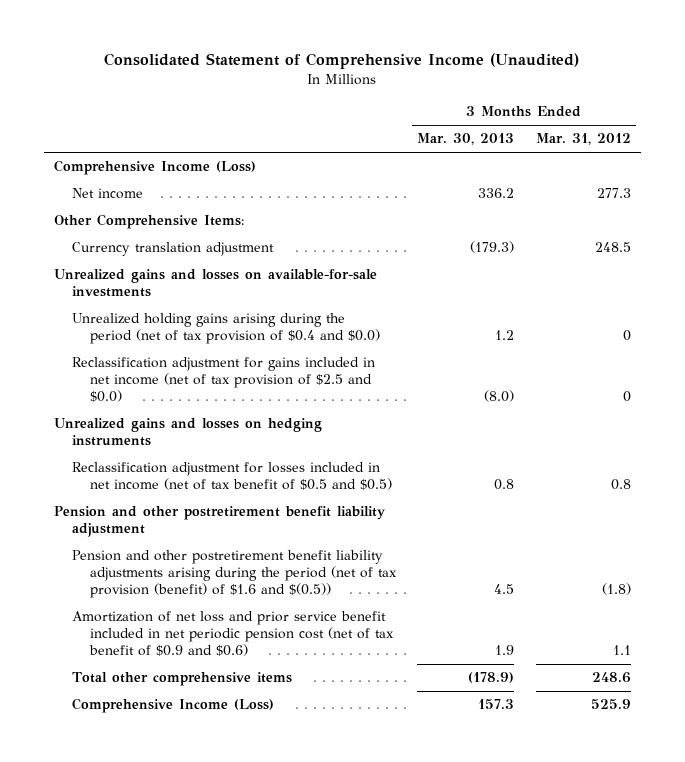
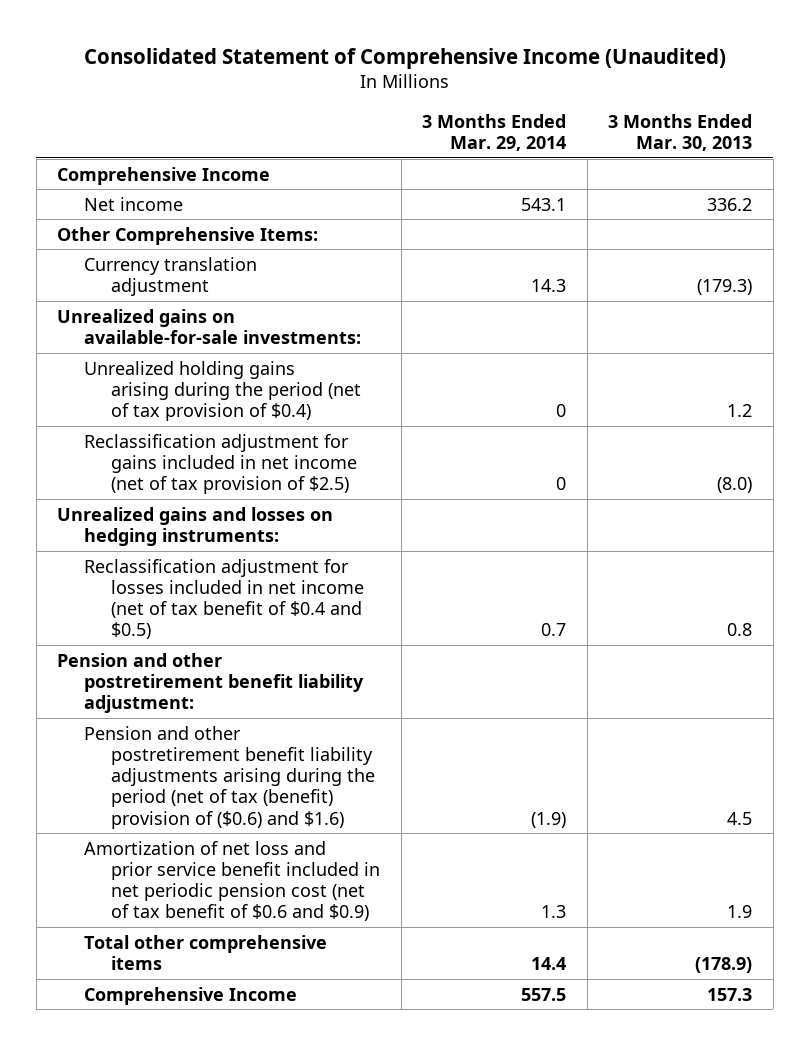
- | 3 Months Ended Mar. 30, 2013 | 3 Months Ended Mar. 31, 2012
+ | 3 Months Ended Mar. 29, 2014 | 3 Months Ended Mar. 30, 2013
- Comprehensive Income (Loss)
+ Comprehensive Income
- Unrealized gains and losses on available-for-sale investments
- Unrealized holding gains arising during the period (net of tax provision of $0.4 and $0.0) | 1.2 | 0
- Reclassification adjustment for gains included in net income (net of tax provision of $2.5 and $0.0) | (8.0) | 0
- Unrealized gains and losses on hedging instruments
- Reclassification adjustment for losses included in net income (net of tax benefit of $0.5 and $0.5) | 0.8 | 0.8
- Pension and other postretirement benefit liability adjustment
- Pension and other postretirement benefit liability adjustments arising during the period (net of tax provision (benefit) of $1.6 and $(0.5)) | 4.5 | (1.8)
- Amortization of net loss and prior service benefit included in net periodic pension cost (net of tax benefit of $0.9 and $0.6) | 1.9 | 1.1
+ Unrealized gains on available-for-sale investments:
+ Unrealized holding gains arising during the period (net of tax provision of $0.4) | 0 | 1.2
+ Reclassification adjustment for gains included in net income (net of tax provision of $2.5) | 0 | (8.0)
+ Unrealized gains and losses on hedging instruments:
+ Reclassification adjustment for losses included in net income (net of tax benefit of $0.4 and $0.5) | 0.7 | 0.8
+ Pension and other postretirement benefit liability adjustment:
+ Pension and other postretirement benefit liability adjustments arising during the period (net of tax (benefit) provision of ($0.6) and $1.6) | (1.9) | 4.5
+ Amortization of net loss and prior service benefit included in net periodic pension cost (net of tax benefit of $0.6 and $0.9) | 1.3 | 1.9
- Comprehensive Income (Loss) | 157.3 | 525.9
+ Comprehensive Income | 557.5 | 157.3

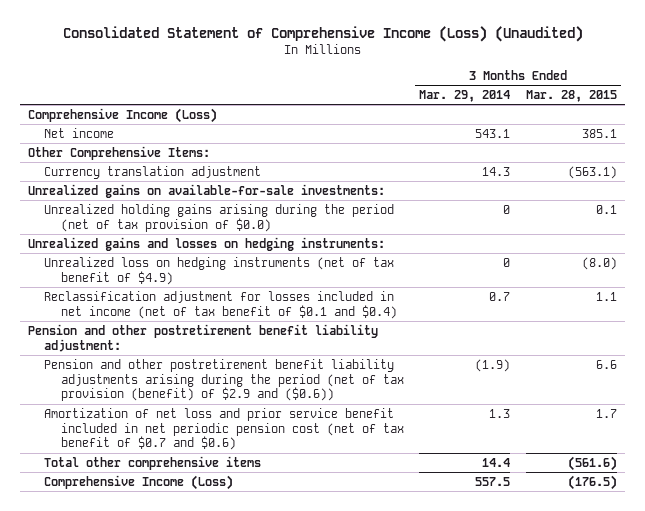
- Consolidated Statement of Comprehensive Income (Unaudited)
+ Consolidated Statement of Comprehensive Income (Loss) (Unaudited)
- | 3 Months Ended Mar. 29, 2014 | 3 Months Ended Mar. 30, 2013
+ | 3 Months Ended Mar. 29, 2014 | 3 Months Ended Mar. 28, 2015
- Comprehensive Income
+ Comprehensive Income (Loss)
- Unrealized holding gains arising during the period (net of tax provision of $0.4) | 0 | 1.2
- Reclassification adjustment for gains included in net income (net of tax provision of $2.5) | 0 | (8.0)
+ Unrealized holding gains arising during the period (net of tax provision of $0.0) | 0 | 0.1
- Reclassification adjustment for losses included in net income (net of tax benefit of $0.4 and $0.5) | 0.7 | 0.8
+ Unrealized loss on hedging instruments (net of tax benefit of $4.9) | 0 | (8.0)
+ Reclassification adjustment for losses included in net income (net of tax benefit of $0.1 and $0.4) | 0.7 | 1.1
- Pension and other postretirement benefit liability adjustments arising during the period (net of tax (benefit) provision of ($0.6) and $1.6) | (1.9) | 4.5
- Amortization of net loss and prior service benefit included in net periodic pension cost (net of tax benefit of $0.6 and $0.9) | 1.3 | 1.9
+ Pension and other postretirement benefit liability adjustments arising during the period (net of tax provision (benefit) of $2.9 and ($0.6)) | (1.9) | 6.6
+ Amortization of net loss and prior service benefit included in net periodic pension cost (net of tax benefit of $0.7 and $0.6) | 1.3 | 1.7
- Comprehensive Income | 557.5 | 157.3
+ Comprehensive Income (Loss) | 557.5 | (176.5)

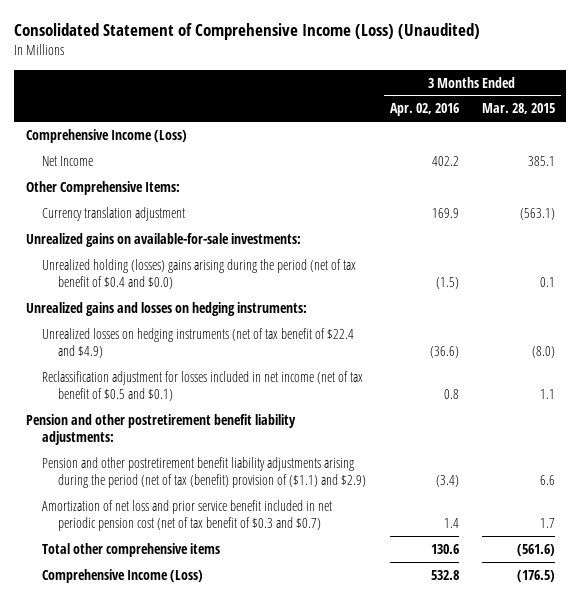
- | 3 Months Ended Mar. 29, 2014 | 3 Months Ended Mar. 28, 2015
+ | 3 Months Ended Apr. 02, 2016 | 3 Months Ended Mar. 28, 2015
- Net income | 543.1 | 385.1
+ Net Income | 402.2 | 385.1
- Unrealized holding gains arising during the period (net of tax provision of $0.0) | 0 | 0.1
+ Unrealized holding (losses) gains arising during the period (net of tax benefit of $0.4 and $0.0) | (1.5) | 0.1
- Unrealized loss on hedging instruments (net of tax benefit of $4.9) | 0 | (8.0)
- Reclassification adjustment for losses included in net income (net of tax benefit of $0.1 and $0.4) | 0.7 | 1.1
- Pension and other postretirement benefit liability adjustment:
- Pension and other postretirement benefit liability adjustments arising during the period (net of tax provision (benefit) of $2.9 and ($0.6)) | (1.9) | 6.6
- Amortization of net loss and prior service benefit included in net periodic pension cost (net of tax benefit of $0.7 and $0.6) | 1.3 | 1.7
+ Unrealized losses on hedging instruments (net of tax benefit of $22.4 and $4.9) | (36.6) | (8.0)
+ Reclassification adjustment for losses included in net income (net of tax benefit of $0.5 and $0.1) | 0.8 | 1.1
+ Pension and other postretirement benefit liability adjustments:
+ Pension and other postretirement benefit liability adjustments arising during the period (net of tax (benefit) provision of ($1.1) and $2.9) | (3.4) | 6.6
+ Amortization of net loss and prior service benefit included in net periodic pension cost (net of tax benefit of $0.3 and $0.7) | 1.4 | 1.7

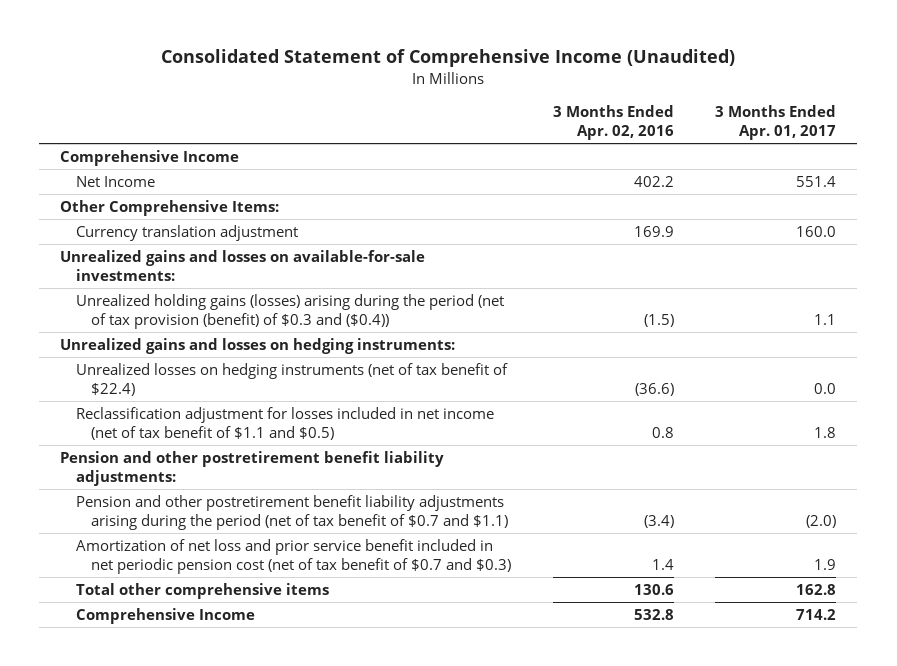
- Consolidated Statement of Comprehensive Income (Loss) (Unaudited)
+ Consolidated Statement of Comprehensive Income (Unaudited)
- | 3 Months Ended Apr. 02, 2016 | 3 Months Ended Mar. 28, 2015
+ | 3 Months Ended Apr. 02, 2016 | 3 Months Ended Apr. 01, 2017
- Comprehensive Income (Loss)
+ Comprehensive Income
- Unrealized gains on available-for-sale investments:
- Unrealized holding (losses) gains arising during the period (net of tax benefit of $0.4 and $0.0) | (1.5) | 0.1
+ Unrealized gains and losses on available-for-sale investments:
+ Unrealized holding gains (losses) arising during the period (net of tax provision (benefit) of $0.3 and ($0.4)) | (1.5) | 1.1
- Unrealized losses on hedging instruments (net of tax benefit of $22.4 and $4.9) | (36.6) | (8.0)
- Reclassification adjustment for losses included in net income (net of tax benefit of $0.5 and $0.1) | 0.8 | 1.1
+ Unrealized losses on hedging instruments (net of tax benefit of $22.4) | (36.6) | 0.0
+ Reclassification adjustment for losses included in net income (net of tax benefit of $1.1 and $0.5) | 0.8 | 1.8
- Pension and other postretirement benefit liability adjustments arising during the period (net of tax (benefit) provision of ($1.1) and $2.9) | (3.4) | 6.6
- Amortization of net loss and prior service benefit included in net periodic pension cost (net of tax benefit of $0.3 and $0.7) | 1.4 | 1.7
+ Pension and other postretirement benefit liability adjustments arising during the period (net of tax benefit of $0.7 and $1.1) | (3.4) | (2.0)
+ Amortization of net loss and prior service benefit included in net periodic pension cost (net of tax benefit of $0.7 and $0.3) | 1.4 | 1.9
- Comprehensive Income (Loss) | 532.8 | (176.5)
+ Comprehensive Income | 532.8 | 714.2

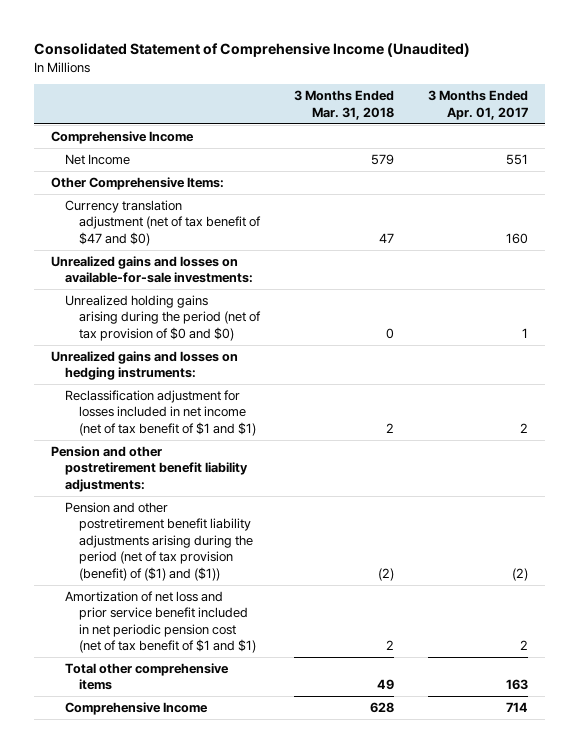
- | 3 Months Ended Apr. 02, 2016 | 3 Months Ended Apr. 01, 2017
+ | 3 Months Ended Mar. 31, 2018 | 3 Months Ended Apr. 01, 2017
- Net Income | 402.2 | 551.4
+ Net Income | 579 | 551
- Currency translation adjustment | 169.9 | 160.0
+ Currency translation adjustment (net of tax benefit of $47 and $0) | 47 | 160
- Unrealized holding gains (losses) arising during the period (net of tax provision (benefit) of $0.3 and ($0.4)) | (1.5) | 1.1
+ Unrealized holding gains arising during the period (net of tax provision of $0 and $0) | 0 | 1
- Unrealized losses on hedging instruments (net of tax benefit of $22.4) | (36.6) | 0.0
- Reclassification adjustment for losses included in net income (net of tax benefit of $1.1 and $0.5) | 0.8 | 1.8
+ Reclassification adjustment for losses included in net income (net of tax benefit of $1 and $1) | 2 | 2
- Pension and other postretirement benefit liability adjustments arising during the period (net of tax benefit of $0.7 and $1.1) | (3.4) | (2.0)
- Amortization of net loss and prior service benefit included in net periodic pension cost (net of tax benefit of $0.7 and $0.3) | 1.4 | 1.9
- Total other comprehensive items | 130.6 | 162.8
- Comprehensive Income | 532.8 | 714.2
+ Pension and other postretirement benefit liability adjustments arising during the period (net of tax provision (benefit) of ($1) and ($1)) | (2) | (2)
+ Amortization of net loss and prior service benefit included in net periodic pension cost (net of tax benefit of $1 and $1) | 2 | 2
+ Total other comprehensive items | 49 | 163
+ Comprehensive Income | 628 | 714

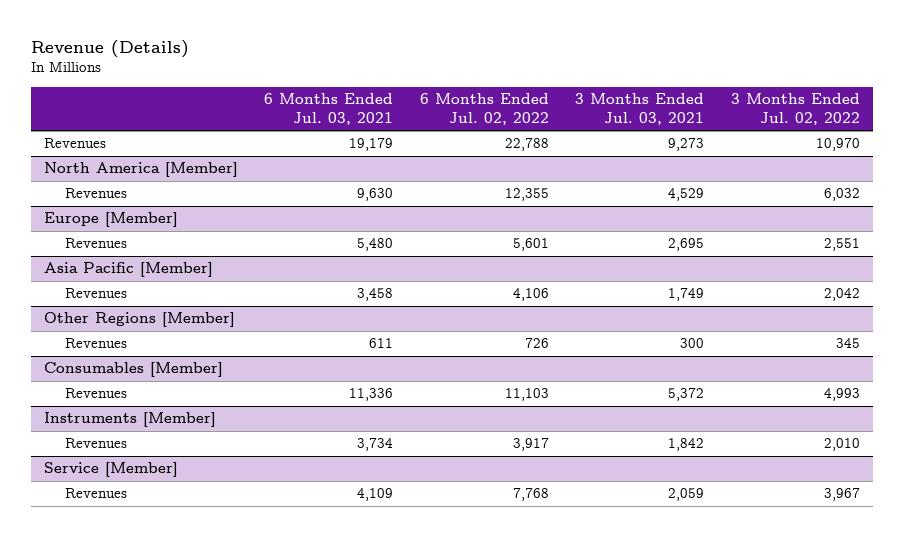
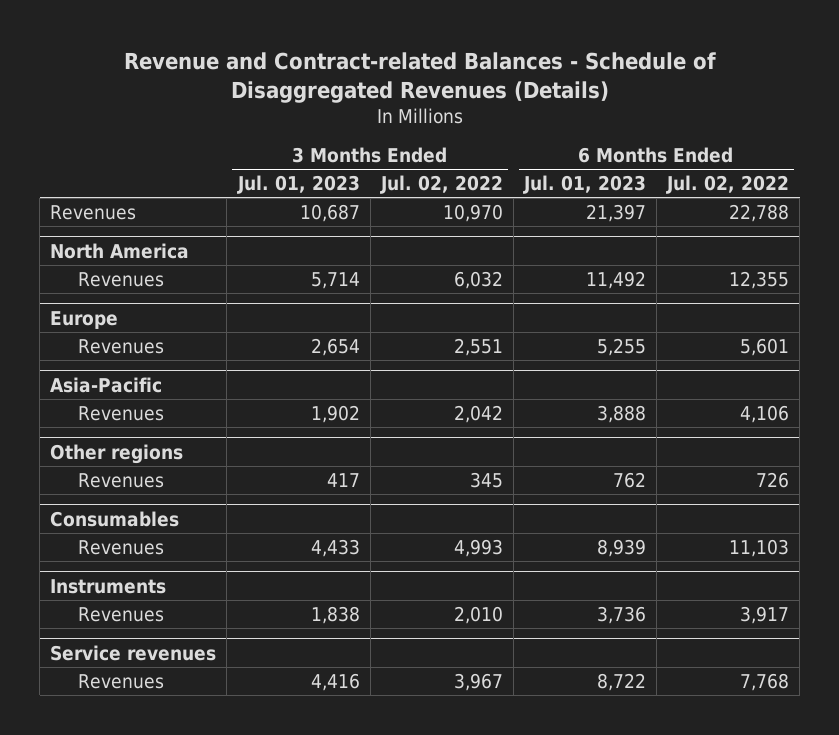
- Revenue (Details)
+ Revenue and Contract-related Balances - Schedule of Disaggregated Revenues (Details)
- | 6 Months Ended Jul. 03, 2021 | 6 Months Ended Jul. 02, 2022 | 3 Months Ended Jul. 03, 2021 | 3 Months Ended Jul. 02, 2022
+ | 3 Months Ended Jul. 01, 2023 | 3 Months Ended Jul. 02, 2022 | 6 Months Ended Jul. 01, 2023 | 6 Months Ended Jul. 02, 2022
- North America [Member]
+ North America
- Europe [Member]
+ Europe
- Asia Pacific [Member]
+ Asia-Pacific
- Other Regions [Member]
+ Other regions
- Consumables [Member]
+ Consumables
- Instruments [Member]
+ Instruments
- Service [Member]
+ Service revenues

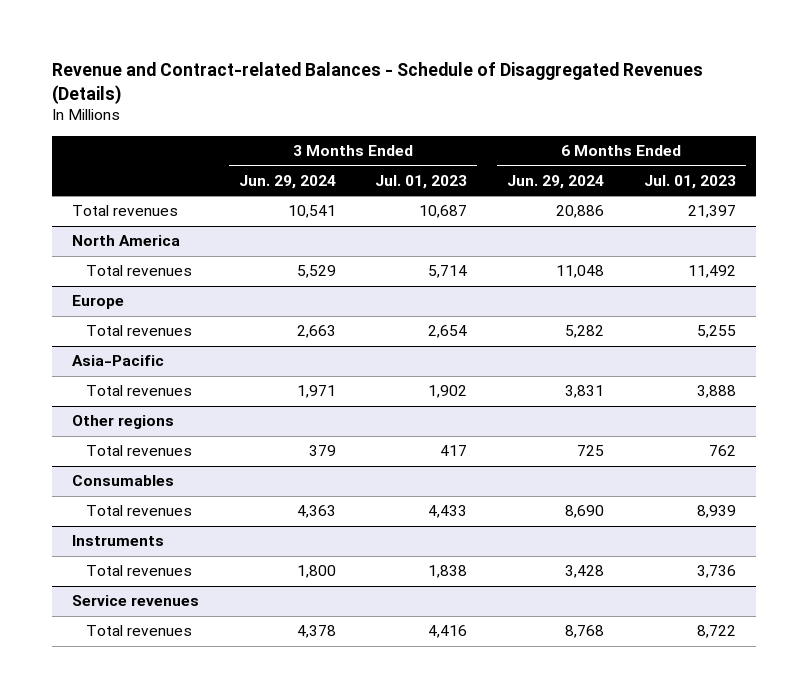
- | 3 Months Ended Jul. 01, 2023 | 3 Months Ended Jul. 02, 2022 | 6 Months Ended Jul. 01, 2023 | 6 Months Ended Jul. 02, 2022
+ | 3 Months Ended Jun. 29, 2024 | 3 Months Ended Jul. 01, 2023 | 6 Months Ended Jun. 29, 2024 | 6 Months Ended Jul. 01, 2023
- Revenues | 10,687 | 10,970 | 21,397 | 22,788
+ Total revenues | 10,541 | 10,687 | 20,886 | 21,397
@ North America
- Revenues | 5,714 | 6,032 | 11,492 | 12,355
+ Total revenues | 5,529 | 5,714 | 11,048 | 11,492
@ Europe
- Revenues | 2,654 | 2,551 | 5,255 | 5,601
+ Total revenues | 2,663 | 2,654 | 5,282 | 5,255
@ Asia-Pacific
- Revenues | 1,902 | 2,042 | 3,888 | 4,106
+ Total revenues | 1,971 | 1,902 | 3,831 | 3,888
@ Other regions
- Revenues | 417 | 345 | 762 | 726
+ Total revenues | 379 | 417 | 725 | 762
@ Consumables
- Revenues | 4,433 | 4,993 | 8,939 | 11,103
+ Total revenues | 4,363 | 4,433 | 8,690 | 8,939
@ Instruments
- Revenues | 1,838 | 2,010 | 3,736 | 3,917
+ Total revenues | 1,800 | 1,838 | 3,428 | 3,736
@ Service revenues
- Revenues | 4,416 | 3,967 | 8,722 | 7,768
+ Total revenues | 4,378 | 4,416 | 8,768 | 8,722

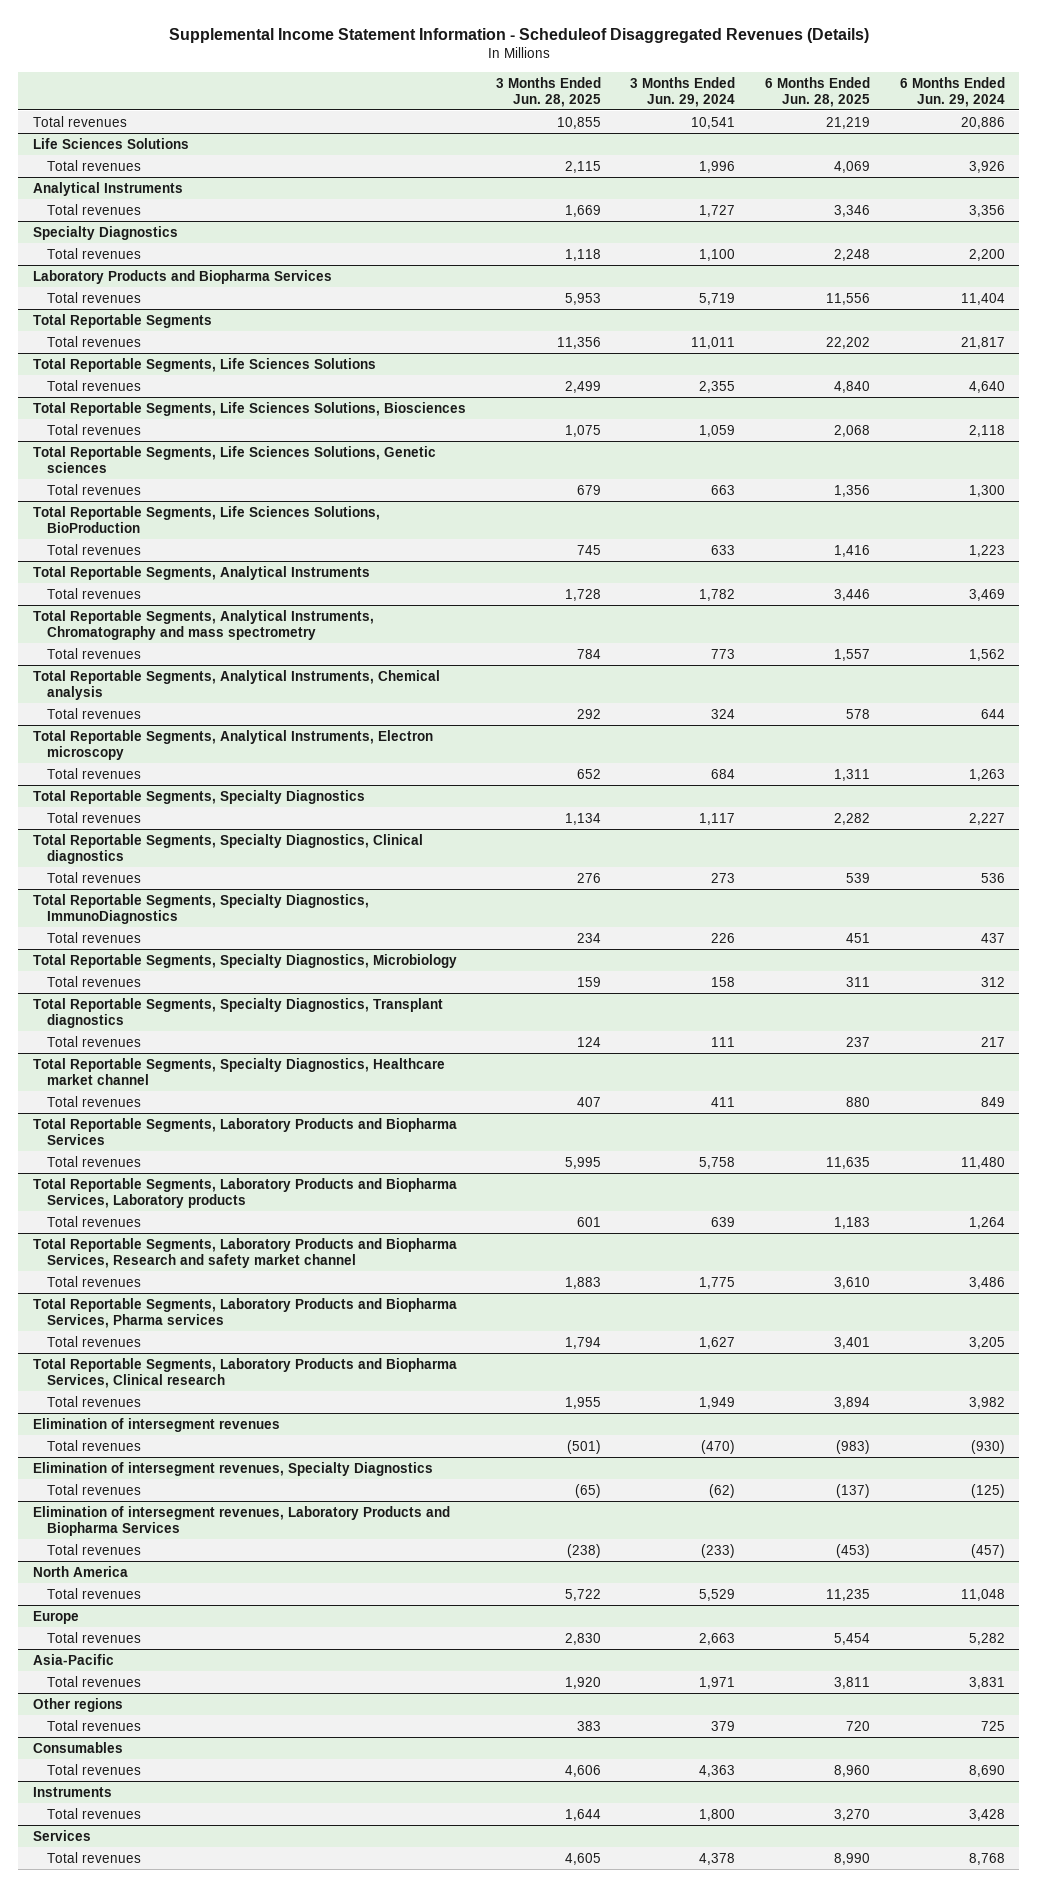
- Revenue and Contract-related Balances - Schedule of Disaggregated Revenues (Details)
+ Supplemental Income Statement Information - Scheduleof Disaggregated Revenues (Details)
- | 3 Months Ended Jun. 29, 2024 | 3 Months Ended Jul. 01, 2023 | 6 Months Ended Jun. 29, 2024 | 6 Months Ended Jul. 01, 2023
+ | 3 Months Ended Jun. 28, 2025 | 3 Months Ended Jun. 29, 2024 | 6 Months Ended Jun. 28, 2025 | 6 Months Ended Jun. 29, 2024
+ Life Sciences Solutions
+ Total revenues | 2,115 | 1,996 | 4,069 | 3,926
+ Analytical Instruments
+ Total revenues | 1,669 | 1,727 | 3,346 | 3,356
+ Specialty Diagnostics
+ Total revenues | 1,118 | 1,100 | 2,248 | 2,200
+ Laboratory Products and Biopharma Services
+ Total revenues | 5,953 | 5,719 | 11,556 | 11,404
+ Total Reportable Segments
+ Total revenues | 11,356 | 11,011 | 22,202 | 21,817
+ Total Reportable Segments, Life Sciences Solutions
+ Total revenues | 2,499 | 2,355 | 4,840 | 4,640
+ Total Reportable Segments, Life Sciences Solutions, Biosciences
+ Total revenues | 1,075 | 1,059 | 2,068 | 2,118
+ Total Reportable Segments, Life Sciences Solutions, Genetic sciences
+ Total revenues | 679 | 663 | 1,356 | 1,300
+ Total Reportable Segments, Life Sciences Solutions, BioProduction
+ Total revenues | 745 | 633 | 1,416 | 1,223
+ Total Reportable Segments, Analytical Instruments
+ Total revenues | 1,728 | 1,782 | 3,446 | 3,469
+ Total Reportable Segments, Analytical Instruments, Chromatography and mass spectrometry
+ Total revenues | 784 | 773 | 1,557 | 1,562
+ Total Reportable Segments, Analytical Instruments, Chemical analysis
+ Total revenues | 292 | 324 | 578 | 644
+ Total Reportable Segments, Analytical Instruments, Electron microscopy
+ Total revenues | 652 | 684 | 1,311 | 1,263
+ Total Reportable Segments, Specialty Diagnostics
+ Total revenues | 1,134 | 1,117 | 2,282 | 2,227
+ Total Reportable Segments, Specialty Diagnostics, Clinical diagnostics
+ Total revenues | 276 | 273 | 539 | 536
+ Total Reportable Segments, Specialty Diagnostics, ImmunoDiagnostics
+ Total revenues | 234 | 226 | 451 | 437
+ Total Reportable Segments, Specialty Diagnostics, Microbiology
+ Total revenues | 159 | 158 | 311 | 312
+ Total Reportable Segments, Specialty Diagnostics, Transplant diagnostics
+ Total revenues | 124 | 111 | 237 | 217
+ Total Reportable Segments, Specialty Diagnostics, Healthcare market channel
+ Total revenues | 407 | 411 | 880 | 849
+ Total Reportable Segments, Laboratory Products and Biopharma Services
+ Total revenues | 5,995 | 5,758 | 11,635 | 11,480
+ Total Reportable Segments, Laboratory Products and Biopharma Services, Laboratory products
+ Total revenues | 601 | 639 | 1,183 | 1,264
+ Total Reportable Segments, Laboratory Products and Biopharma Services, Research and safety market channel
+ Total revenues | 1,883 | 1,775 | 3,610 | 3,486
+ Total Reportable Segments, Laboratory Products and Biopharma Services, Pharma services
+ Total revenues | 1,794 | 1,627 | 3,401 | 3,205
+ Total Reportable Segments, Laboratory Products and Biopharma Services, Clinical research
+ Total revenues | 1,955 | 1,949 | 3,894 | 3,982
+ Elimination of intersegment revenues
+ Total revenues | (501) | (470) | (983) | (930)
+ Elimination of intersegment revenues, Specialty Diagnostics
+ Total revenues | (65) | (62) | (137) | (125)
+ Elimination of intersegment revenues, Laboratory Products and Biopharma Services
+ Total revenues | (238) | (233) | (453) | (457)
- Service revenues
+ Services

